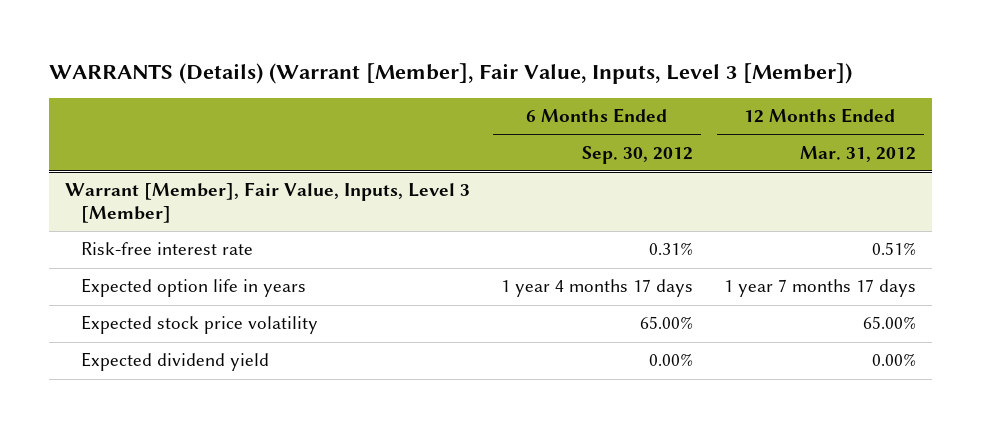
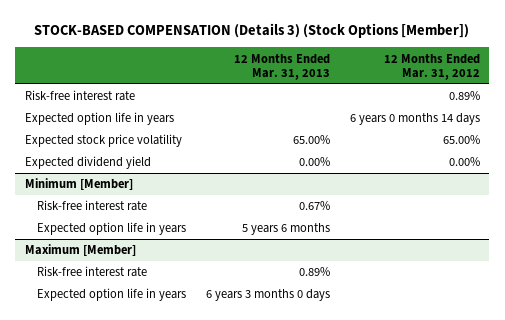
- WARRANTS (Details) (Warrant [Member], Fair Value, Inputs, Level 3 [Member])
+ STOCK-BASED COMPENSATION (Details 3) (Stock Options [Member])
- | 6 Months Ended Sep. 30, 2012 | 12 Months Ended Mar. 31, 2012
+ | 12 Months Ended Mar. 31, 2013 | 12 Months Ended Mar. 31, 2012
- Warrant [Member], Fair Value, Inputs, Level 3 [Member]
- Risk-free interest rate | 0.31% | 0.51%
- Expected option life in years | 1 year 4 months 17 days | 1 year 7 months 17 days
+ Risk-free interest rate | | 0.89%
+ Expected option life in years | | 6 years 0 months 14 days
+ Minimum [Member]
+ Risk-free interest rate | 0.67% |
+ Expected option life in years | 5 years 6 months |
+ Maximum [Member]
+ Risk-free interest rate | 0.89% |
+ Expected option life in years | 6 years 3 months 0 days |

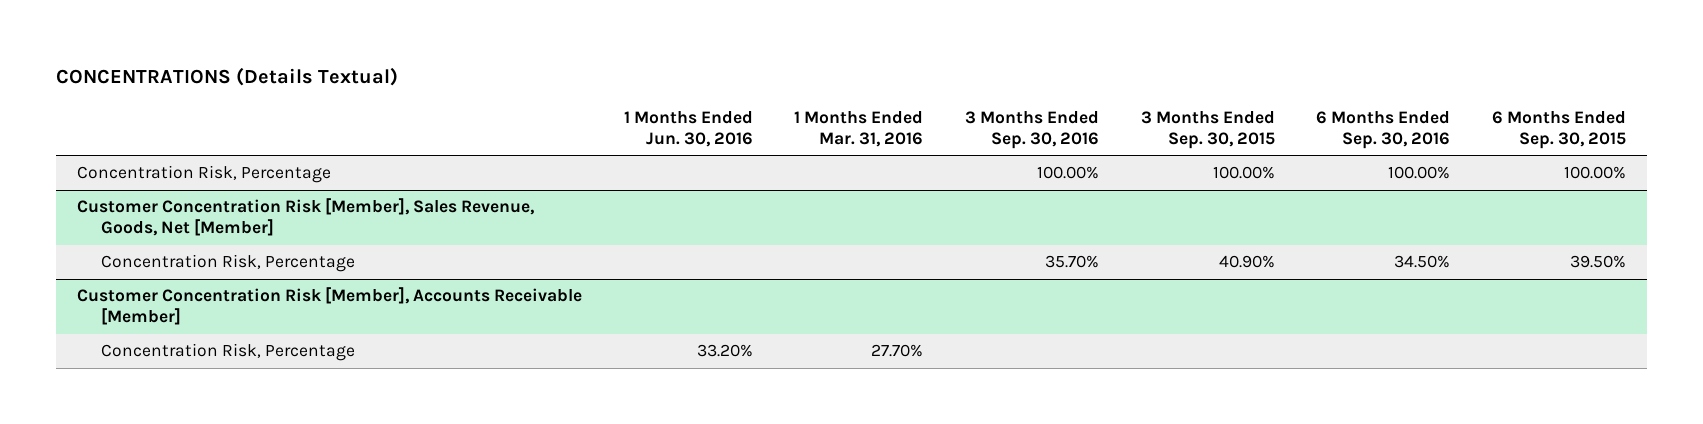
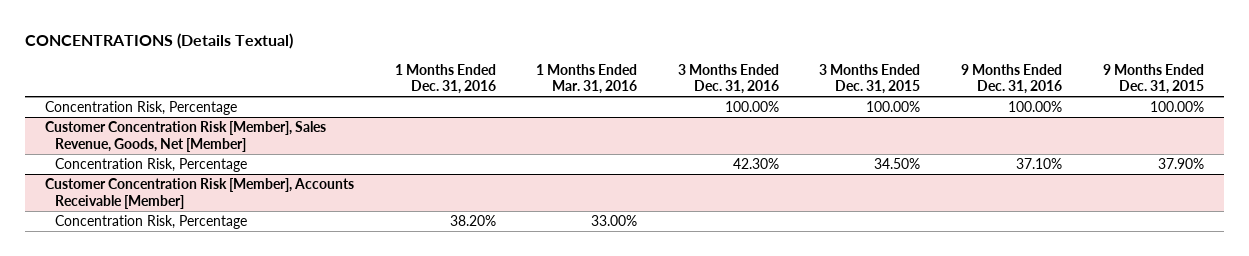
- | 1 Months Ended Jun. 30, 2016 | 1 Months Ended Mar. 31, 2016 | 3 Months Ended Sep. 30, 2016 | 3 Months Ended Sep. 30, 2015 | 6 Months Ended Sep. 30, 2016 | 6 Months Ended Sep. 30, 2015
+ | 1 Months Ended Dec. 31, 2016 | 1 Months Ended Mar. 31, 2016 | 3 Months Ended Dec. 31, 2016 | 3 Months Ended Dec. 31, 2015 | 9 Months Ended Dec. 31, 2016 | 9 Months Ended Dec. 31, 2015
@ Customer Concentration Risk [Member], Accounts Receivable [Member]
- Concentration Risk, Percentage | 33.20% | 27.70% | | | |
+ Concentration Risk, Percentage | 38.20% | 33.00% | | | |

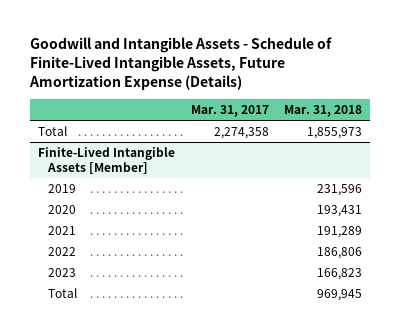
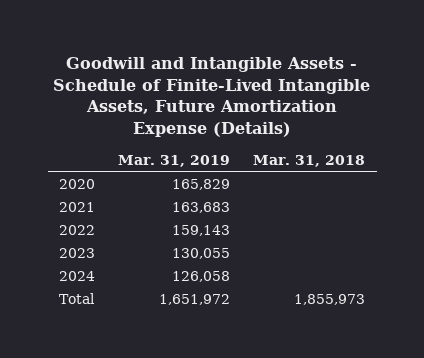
- | Mar. 31, 2017 | Mar. 31, 2018
+ | Mar. 31, 2019 | Mar. 31, 2018
+ 2020 | 165,829 |
+ 2021 | 163,683 |
+ 2022 | 159,143 |
+ 2023 | 130,055 |
+ 2024 | 126,058 |
- Finite-Lived Intangible Assets [Member]
- 2019 | | 231,596
- 2020 | | 193,431
- 2021 | | 191,289
- 2022 | | 186,806
- 2023 | | 166,823
- Total | | 969,945

